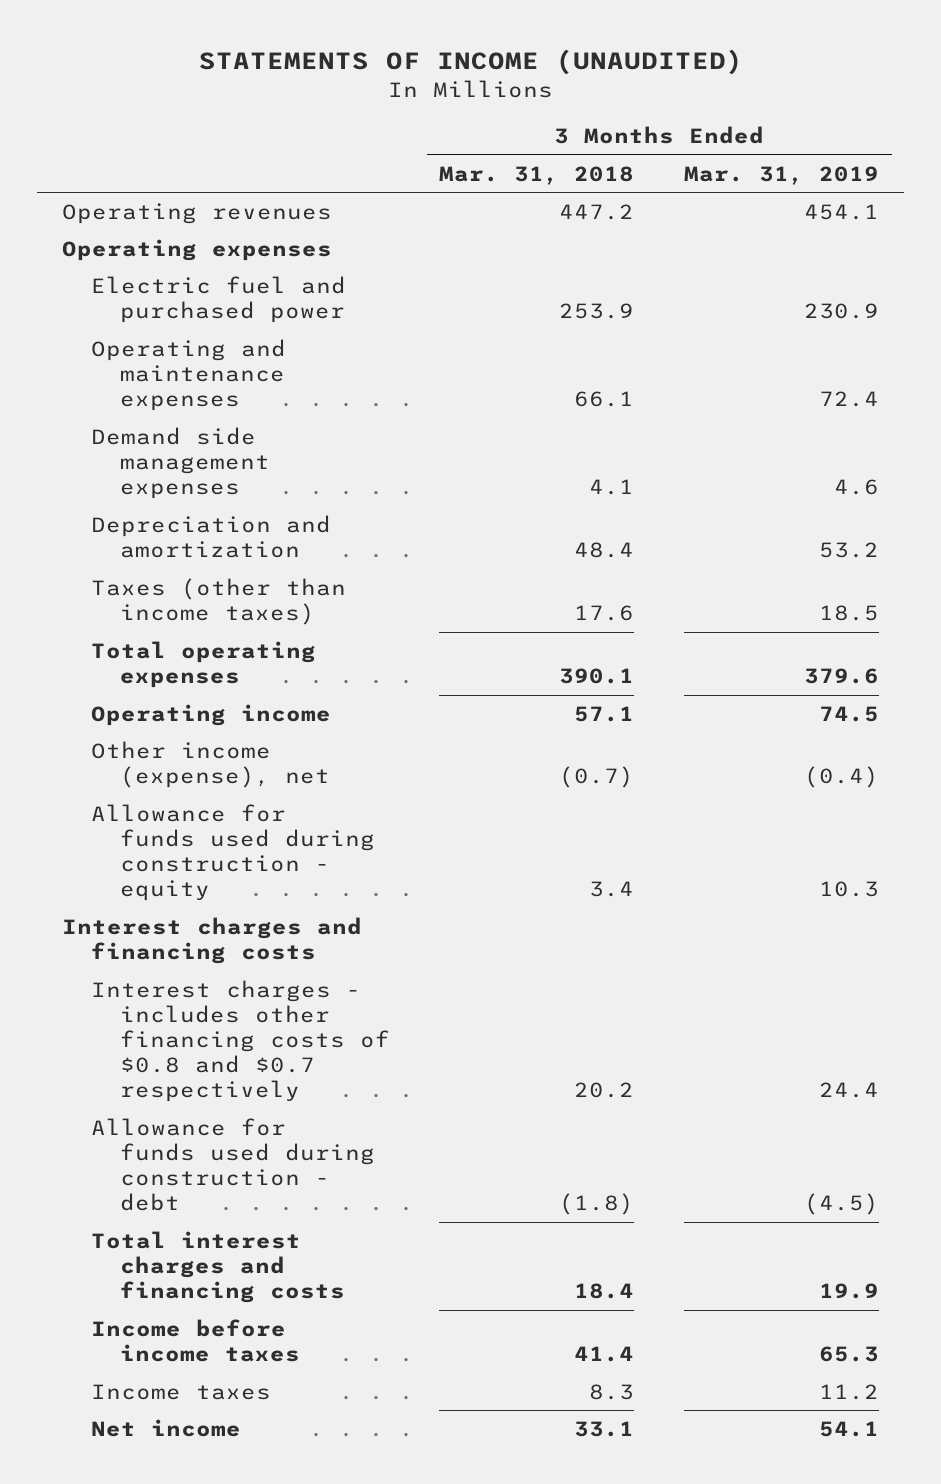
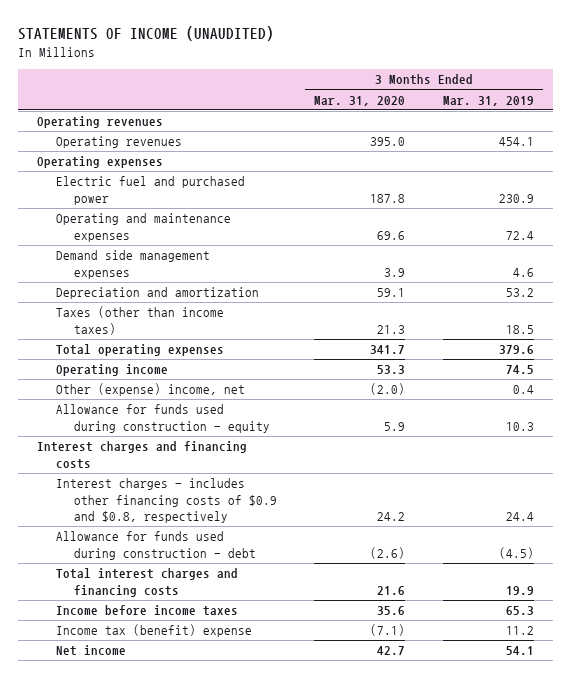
- | 3 Months Ended Mar. 31, 2018 | 3 Months Ended Mar. 31, 2019
+ | 3 Months Ended Mar. 31, 2020 | 3 Months Ended Mar. 31, 2019
+ Operating revenues
- Other income (expense), net | (0.7) | (0.4)
+ Other (expense) income, net | (2.0) | 0.4
- Interest charges - includes other financing costs of $0.8 and $0.7 respectively | 20.2 | 24.4
+ Interest charges - includes other financing costs of $0.9 and $0.8, respectively | 24.2 | 24.4
- Income taxes | 8.3 | 11.2
+ Income tax (benefit) expense | (7.1) | 11.2

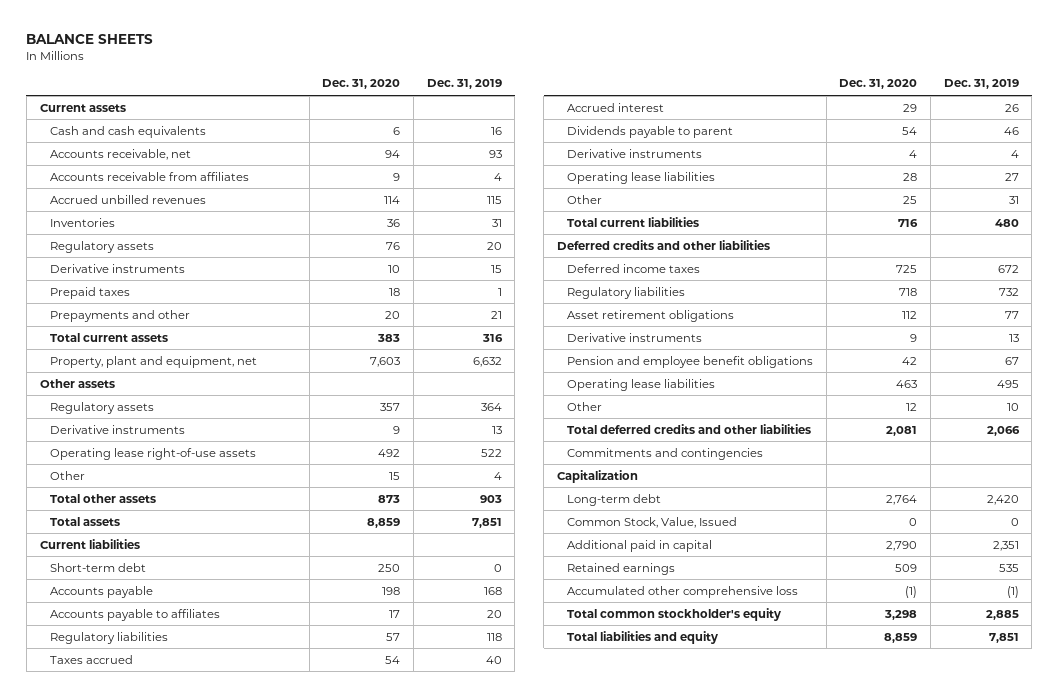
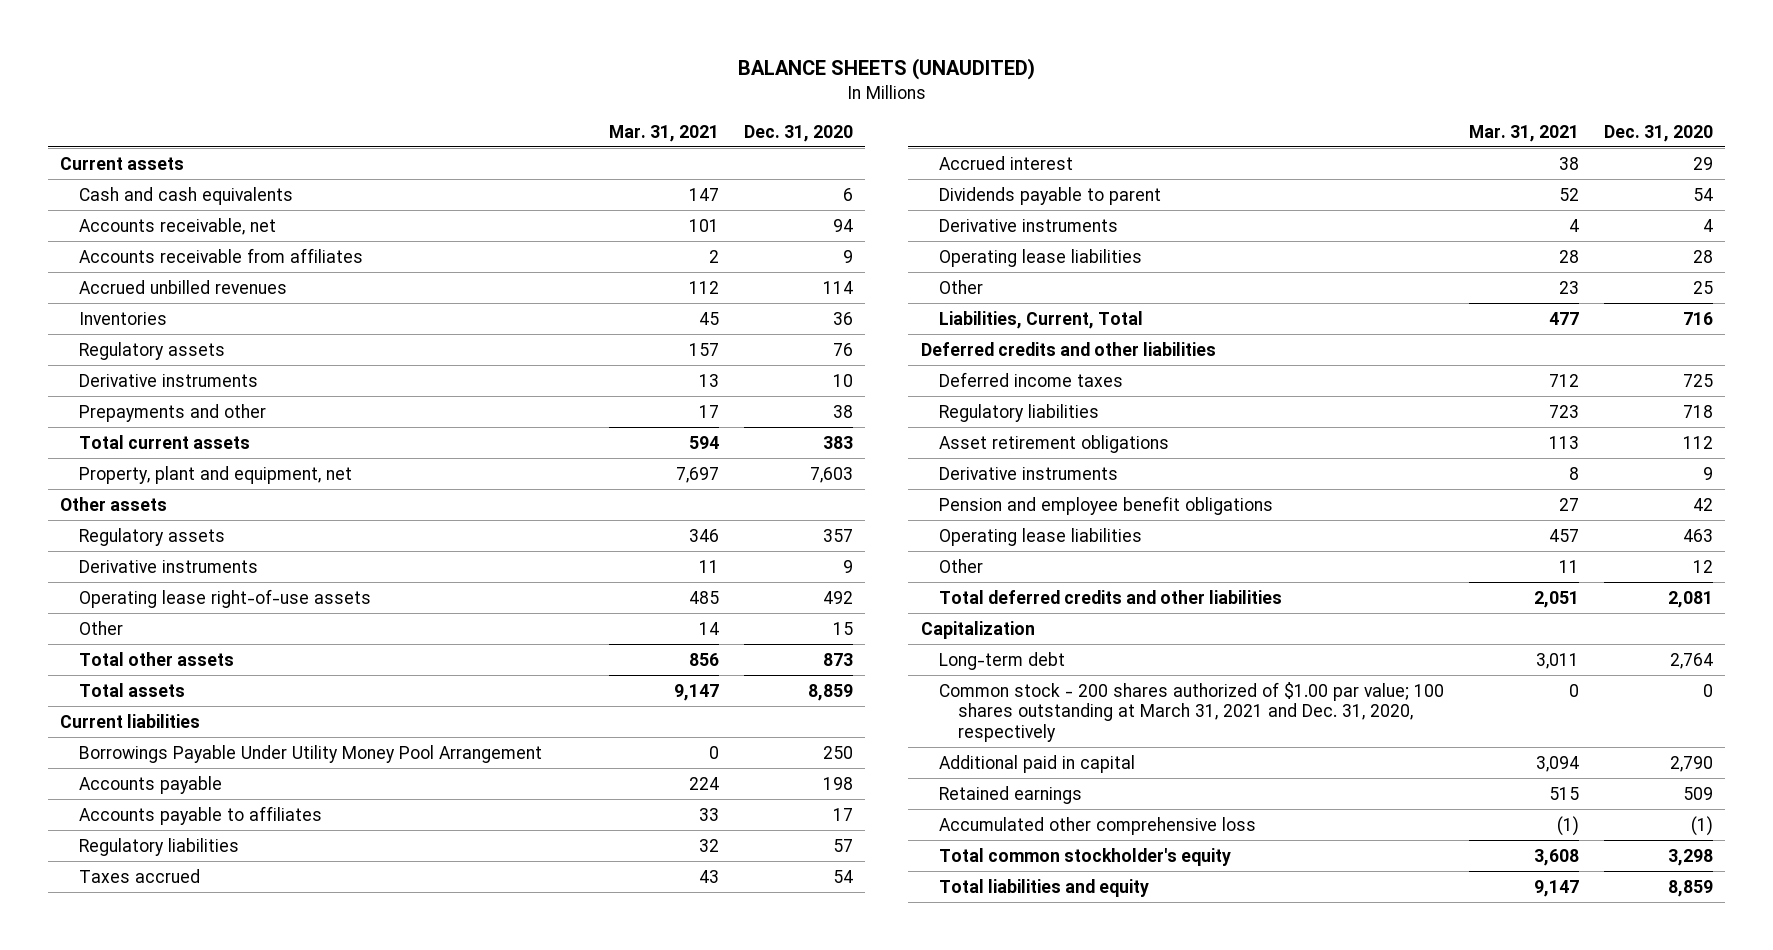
- BALANCE SHEETS
+ BALANCE SHEETS (UNAUDITED)
- | Dec. 31, 2020 | Dec. 31, 2019
+ | Mar. 31, 2021 | Dec. 31, 2020
- Prepaid taxes | 18 | 1
- Prepayments and other | 20 | 21
+ Prepayments and other | 17 | 38
- Short-term debt | 250 | 0
+ Borrowings Payable Under Utility Money Pool Arrangement | 0 | 250
- Total current liabilities | 716 | 480
+ Liabilities, Current, Total | 477 | 716
- Commitments and contingencies
- Common Stock, Value, Issued | 0 | 0
+ Common stock - 200 shares authorized of $1.00 par value; 100 shares outstanding at March 31, 2021 and Dec. 31, 2020, respectively | 0 | 0

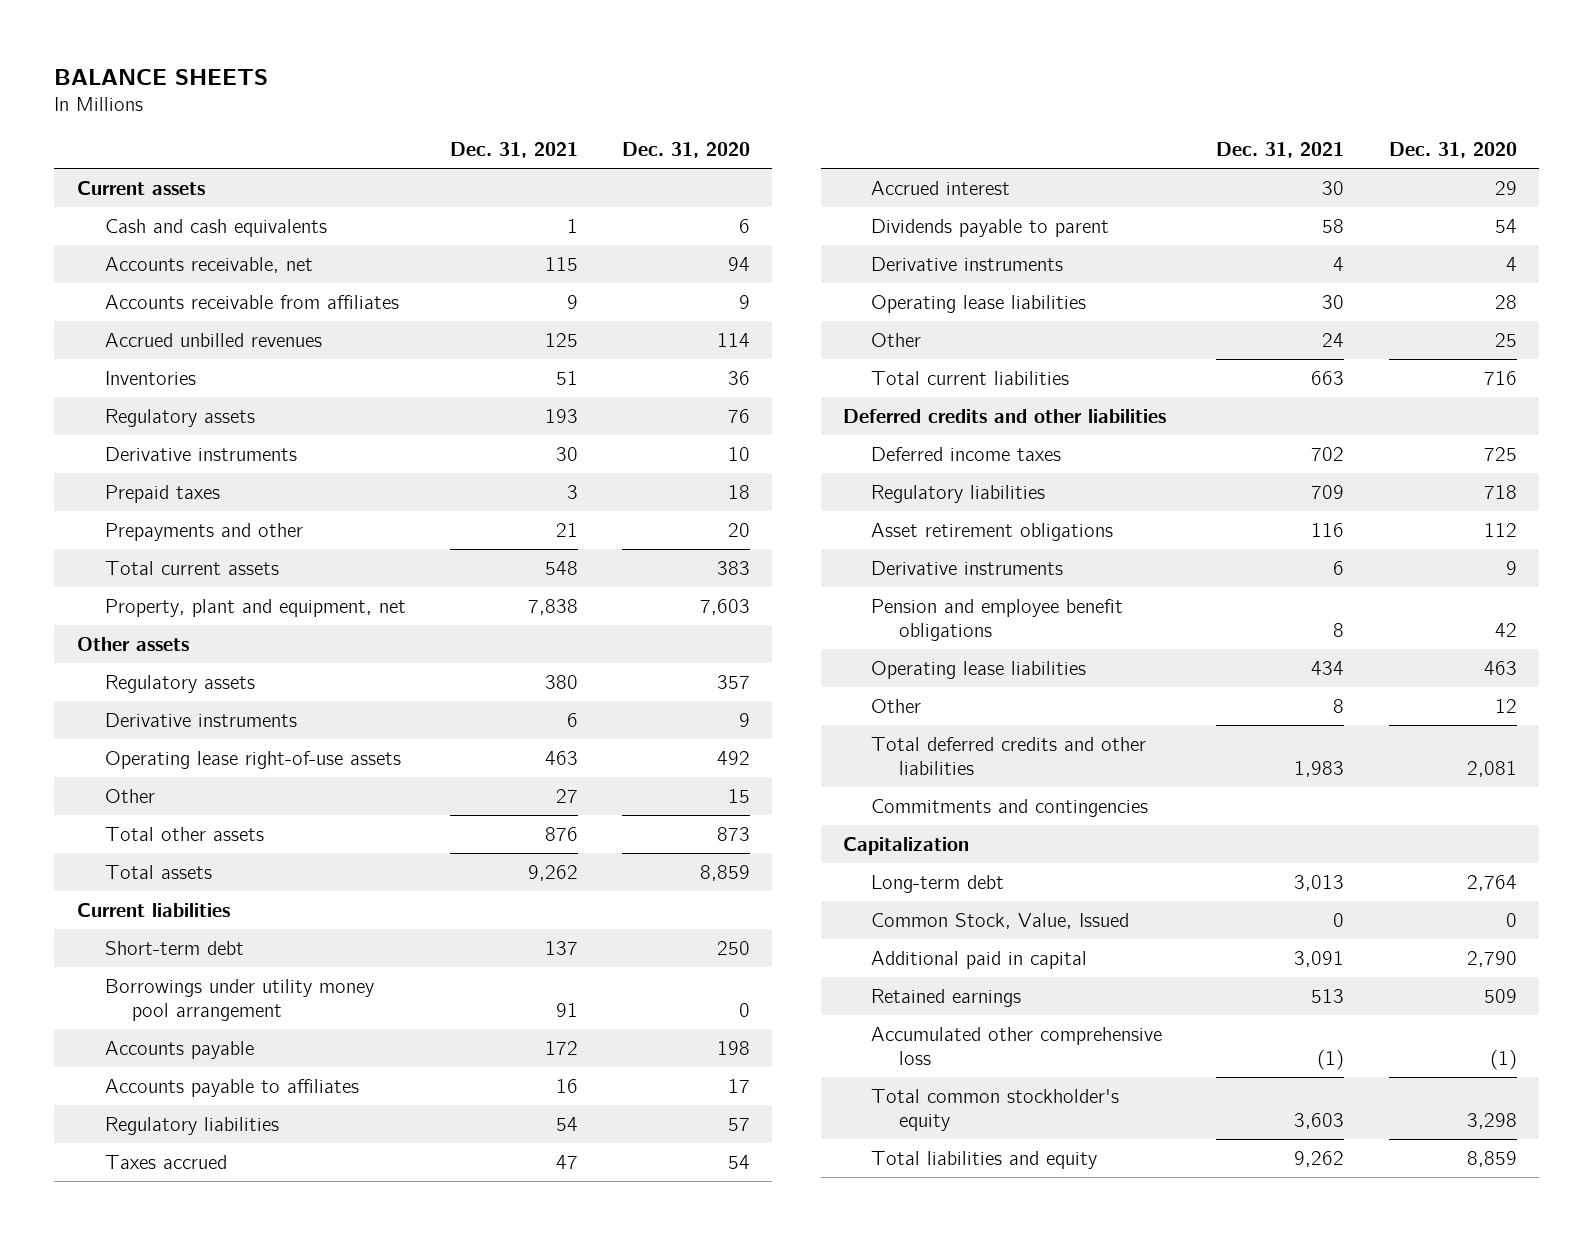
- BALANCE SHEETS (UNAUDITED)
+ BALANCE SHEETS
- | Mar. 31, 2021 | Dec. 31, 2020
+ | Dec. 31, 2021 | Dec. 31, 2020
- Prepayments and other | 17 | 38
+ Prepaid taxes | 3 | 18
+ Prepayments and other | 21 | 20
- Borrowings Payable Under Utility Money Pool Arrangement | 0 | 250
+ Short-term debt | 137 | 250
+ Borrowings under utility money pool arrangement | 91 | 0
- Liabilities, Current, Total | 477 | 716
+ Total current liabilities | 663 | 716
+ Commitments and contingencies
- Common stock - 200 shares authorized of $1.00 par value; 100 shares outstanding at March 31, 2021 and Dec. 31, 2020, respectively | 0 | 0
+ Common Stock, Value, Issued | 0 | 0

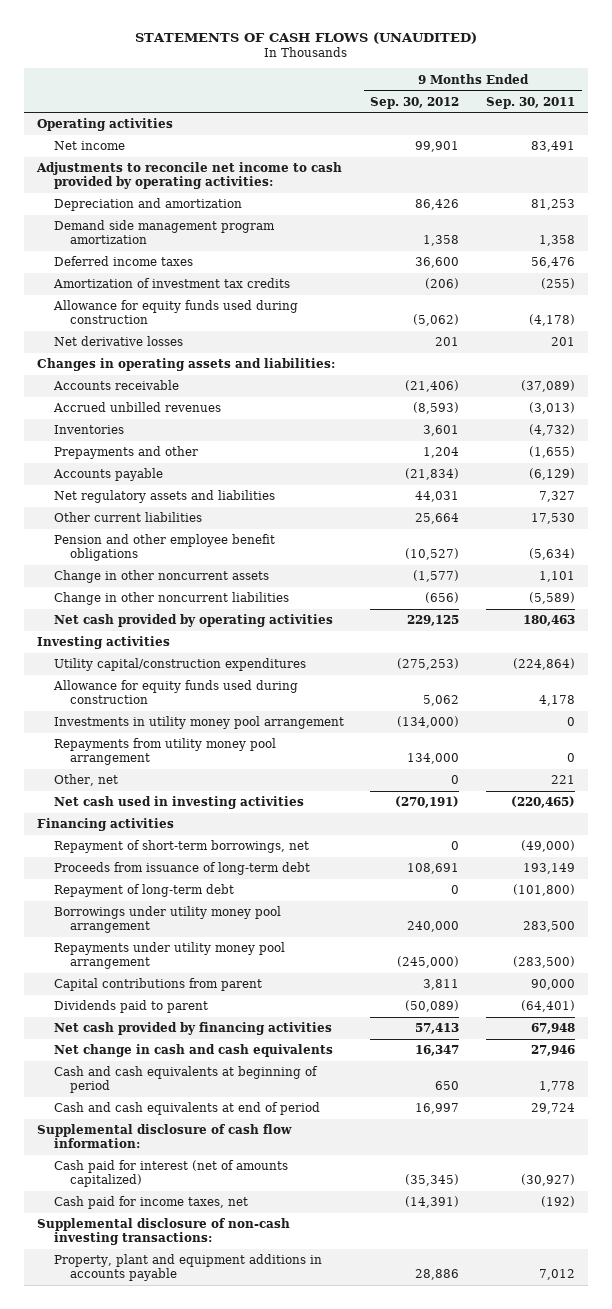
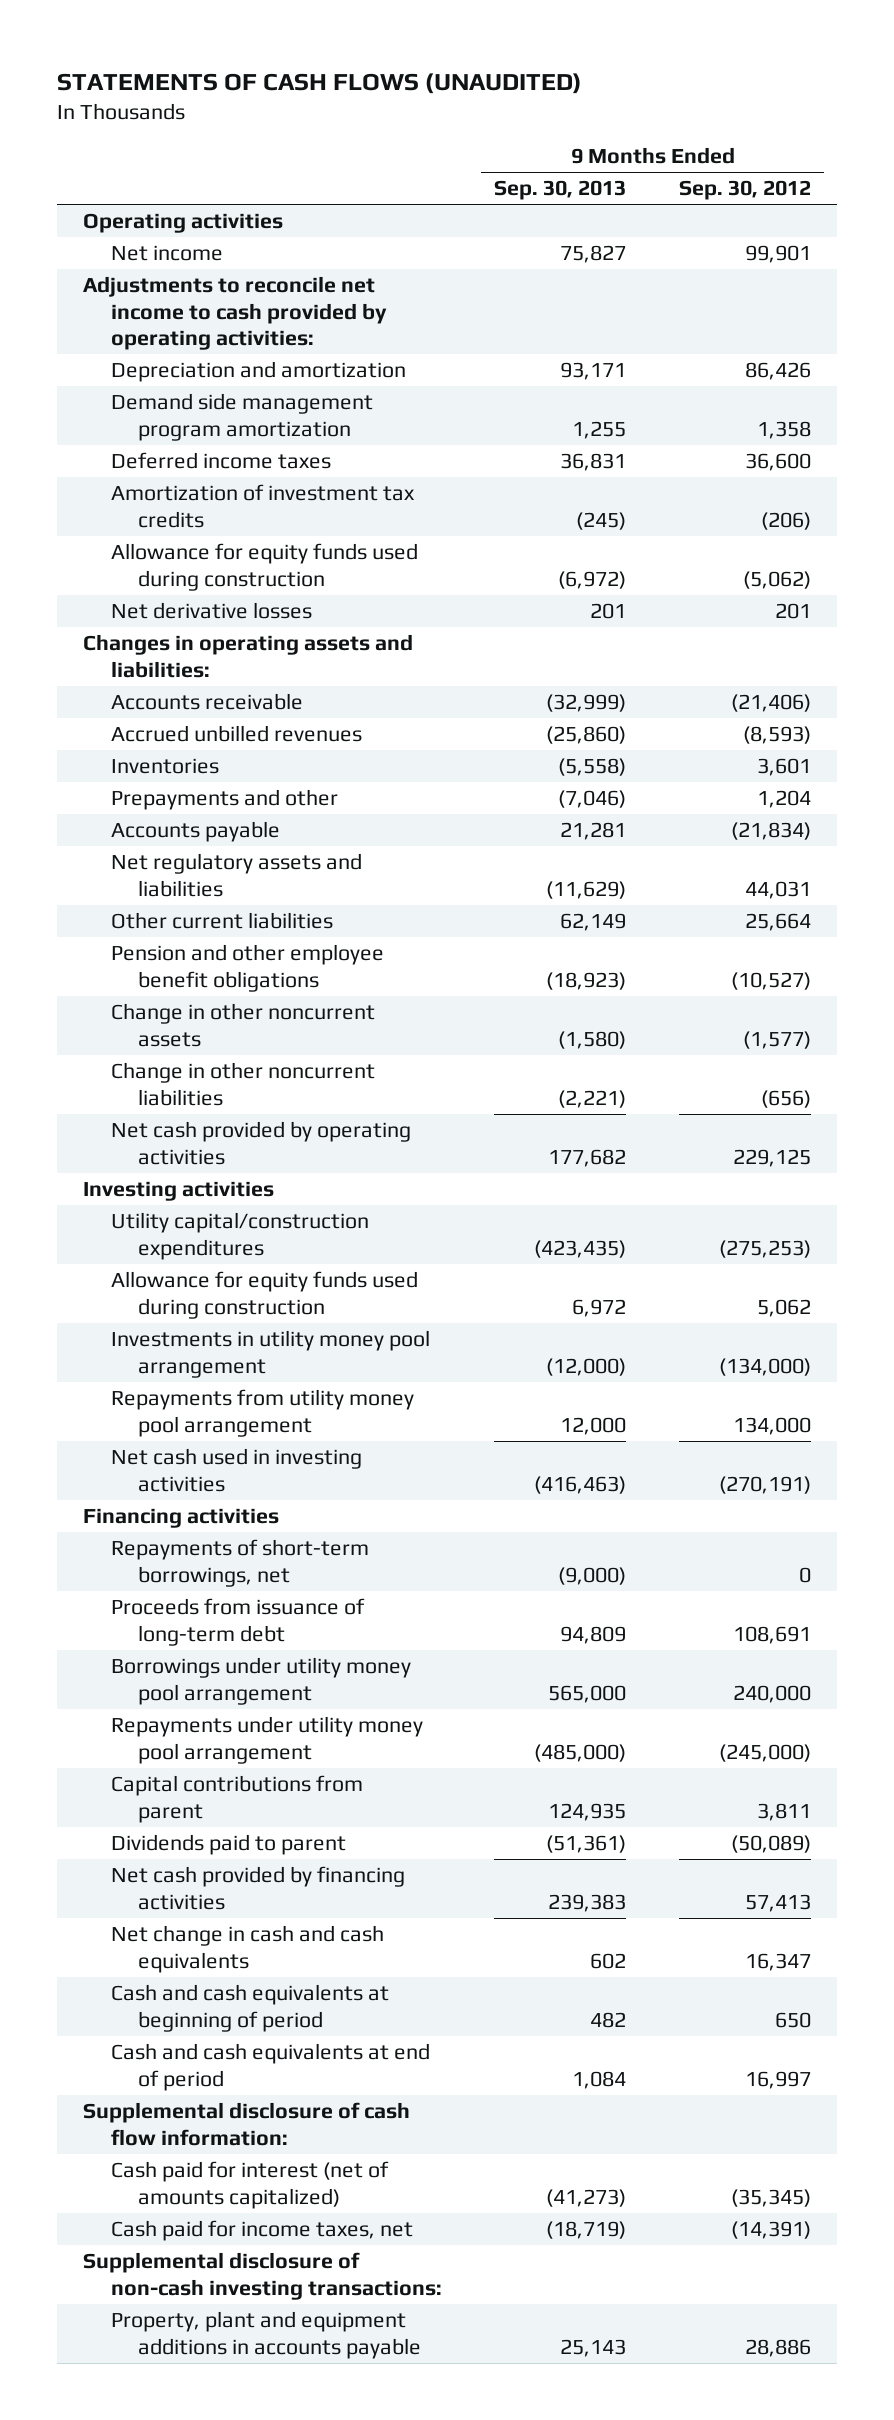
- | 9 Months Ended Sep. 30, 2012 | 9 Months Ended Sep. 30, 2011
+ | 9 Months Ended Sep. 30, 2013 | 9 Months Ended Sep. 30, 2012
- Other, net | 0 | 221
- Repayment of short-term borrowings, net | 0 | (49,000)
+ Repayments of short-term borrowings, net | (9,000) | 0
- Repayment of long-term debt | 0 | (101,800)

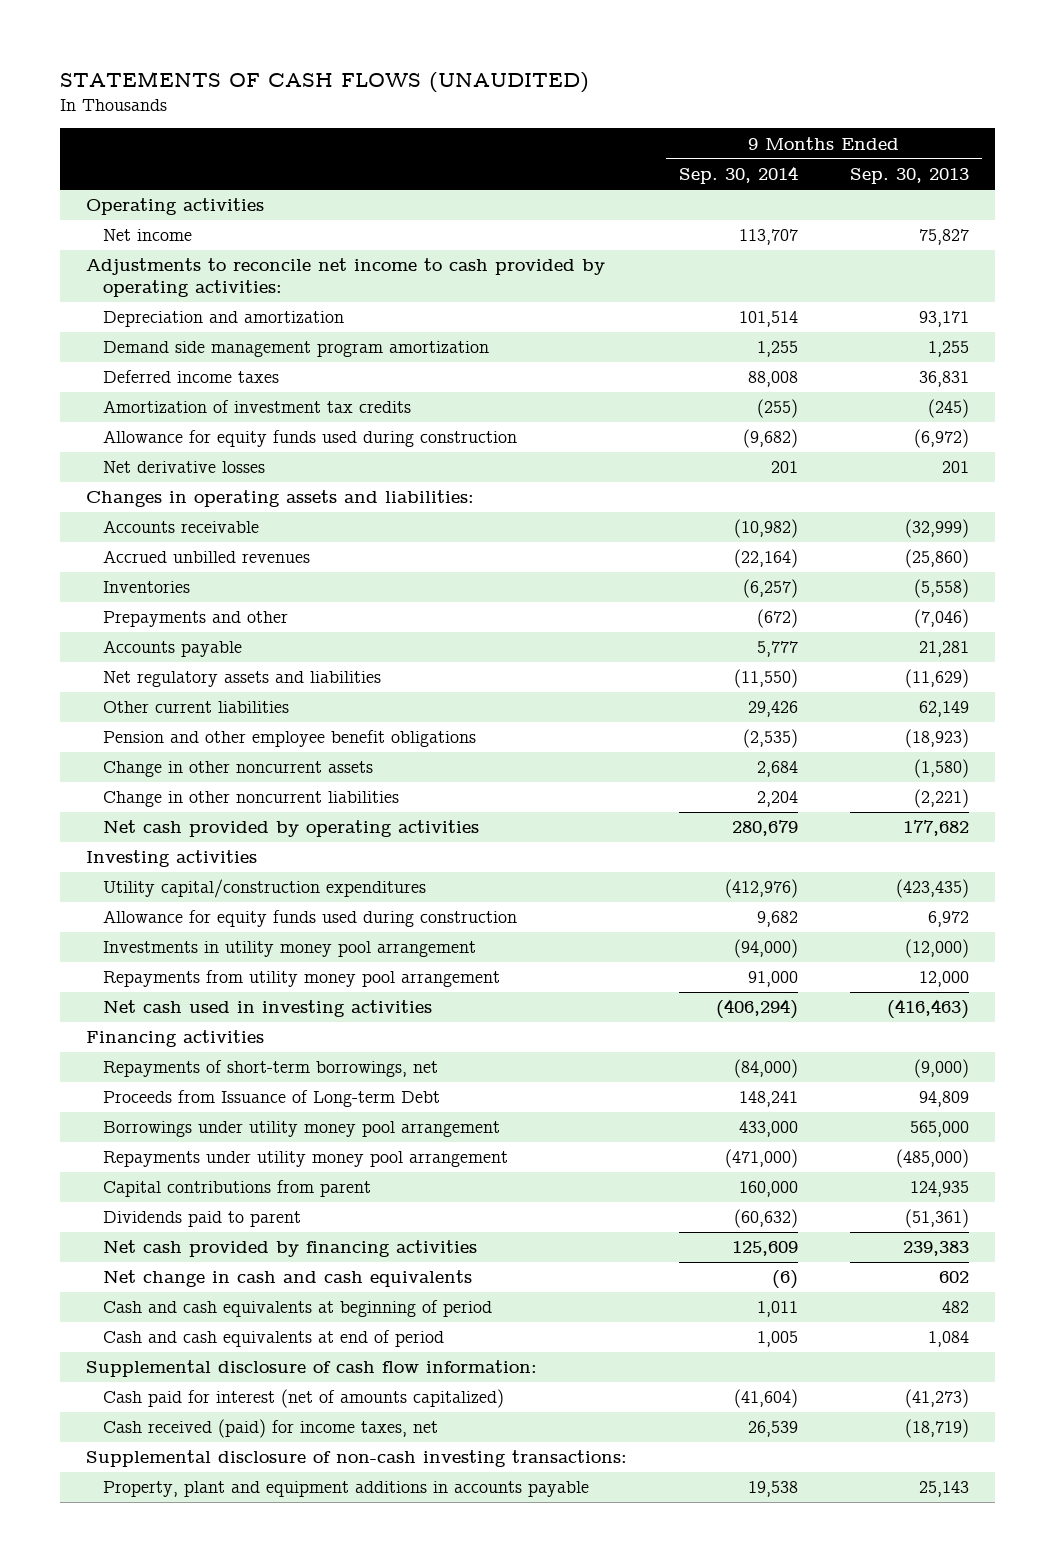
- | 9 Months Ended Sep. 30, 2013 | 9 Months Ended Sep. 30, 2012
+ | 9 Months Ended Sep. 30, 2014 | 9 Months Ended Sep. 30, 2013
- Proceeds from issuance of long-term debt | 94,809 | 108,691
+ Proceeds from Issuance of Long-term Debt | 148,241 | 94,809
- Cash paid for income taxes, net | (18,719) | (14,391)
+ Cash received (paid) for income taxes, net | 26,539 | (18,719)

